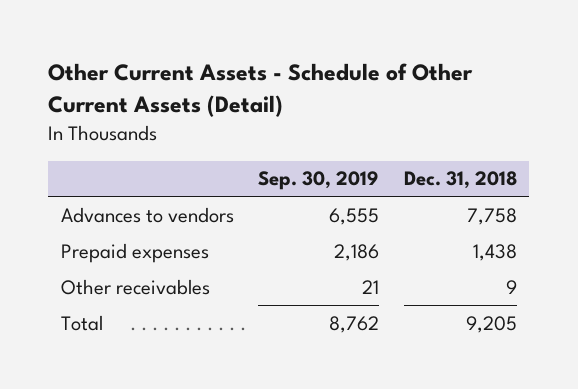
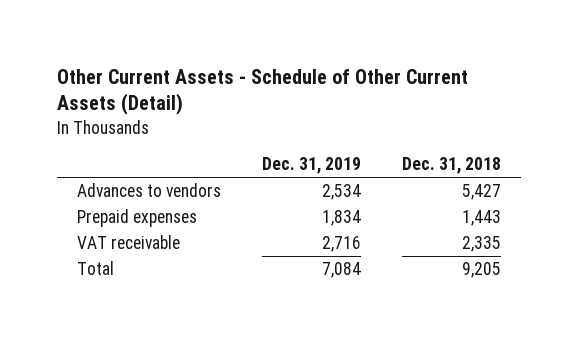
- | Sep. 30, 2019 | Dec. 31, 2018
+ | Dec. 31, 2019 | Dec. 31, 2018
- Advances to vendors | 6,555 | 7,758
- Prepaid expenses | 2,186 | 1,438
- Other receivables | 21 | 9
+ Advances to vendors | 2,534 | 5,427
+ Prepaid expenses | 1,834 | 1,443
+ VAT receivable | 2,716 | 2,335

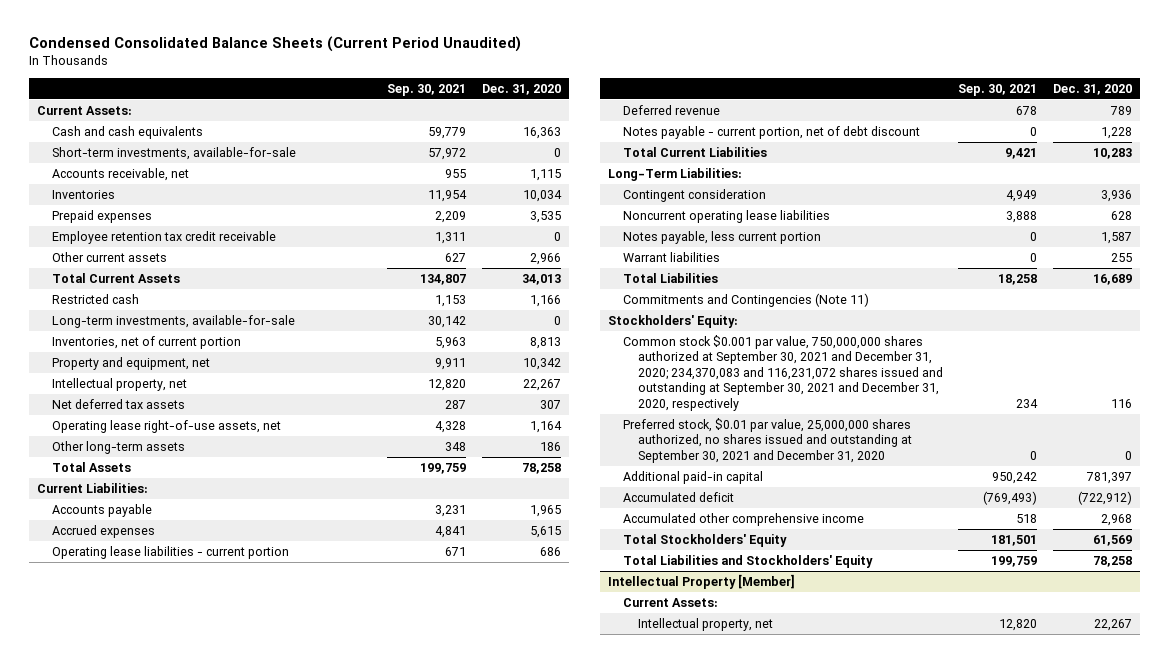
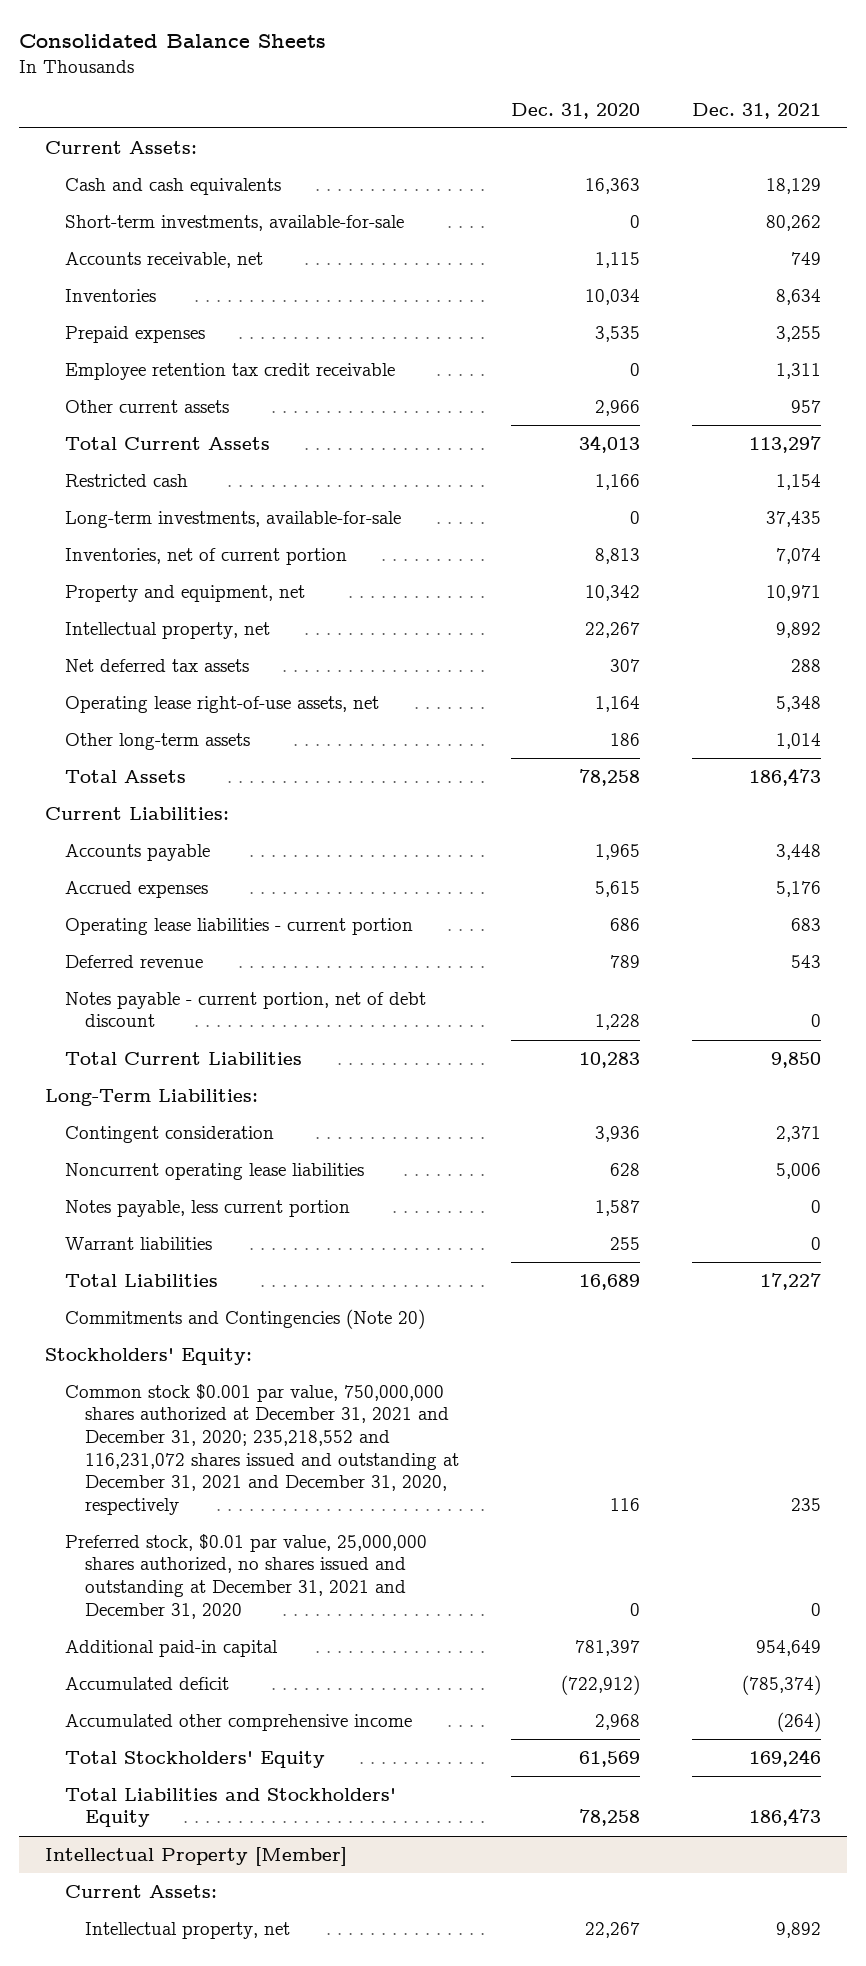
- Condensed Consolidated Balance Sheets (Current Period Unaudited)
+ Consolidated Balance Sheets
- | Sep. 30, 2021 | Dec. 31, 2020
+ | Dec. 31, 2020 | Dec. 31, 2021
- Commitments and Contingencies (Note 11)
+ Commitments and Contingencies (Note 20)
- Common stock $0.001 par value, 750,000,000 shares authorized at September 30, 2021 and December 31, 2020; 234,370,083 and 116,231,072 shares issued and outstanding at September 30, 2021 and December 31, 2020, respectively | 234 | 116
- Preferred stock, $0.01 par value, 25,000,000 shares authorized, no shares issued and outstanding at September 30, 2021 and December 31, 2020 | 0 | 0
+ Common stock $0.001 par value, 750,000,000 shares authorized at December 31, 2021 and December 31, 2020; 235,218,552 and 116,231,072 shares issued and outstanding at December 31, 2021 and December 31, 2020, respectively | 116 | 235
+ Preferred stock, $0.01 par value, 25,000,000 shares authorized, no shares issued and outstanding at December 31, 2021 and December 31, 2020 | 0 | 0

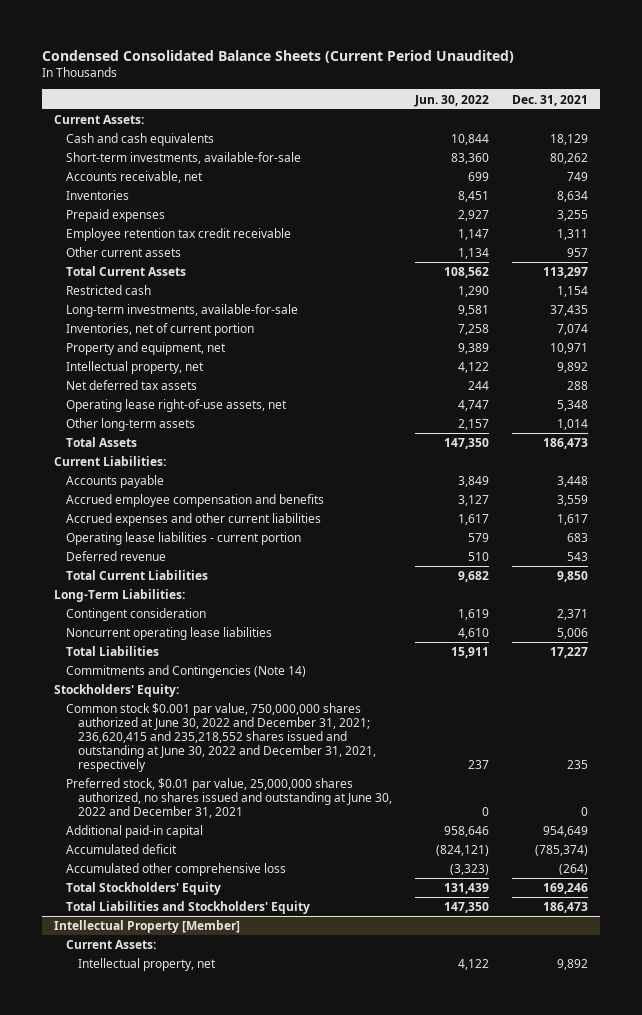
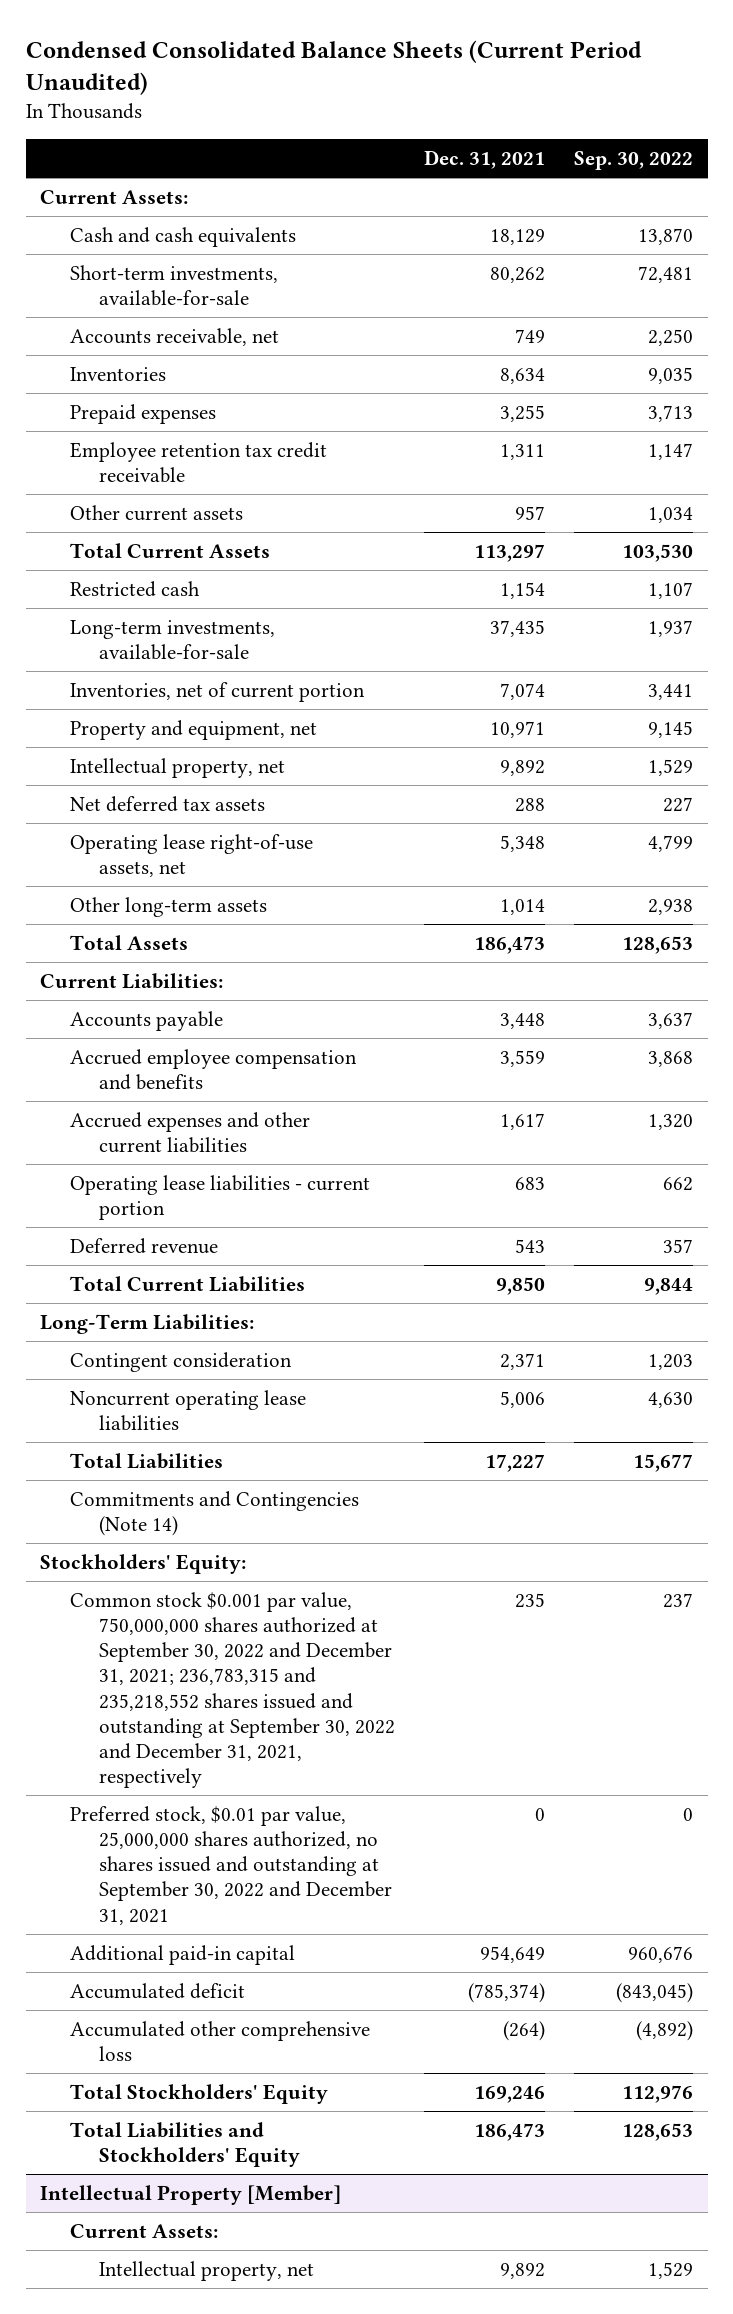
- | Jun. 30, 2022 | Dec. 31, 2021
+ | Dec. 31, 2021 | Sep. 30, 2022
- Common stock $0.001 par value, 750,000,000 shares authorized at June 30, 2022 and December 31, 2021; 236,620,415 and 235,218,552 shares issued and outstanding at June 30, 2022 and December 31, 2021, respectively | 237 | 235
- Preferred stock, $0.01 par value, 25,000,000 shares authorized, no shares issued and outstanding at June 30, 2022 and December 31, 2021 | 0 | 0
+ Common stock $0.001 par value, 750,000,000 shares authorized at September 30, 2022 and December 31, 2021; 236,783,315 and 235,218,552 shares issued and outstanding at September 30, 2022 and December 31, 2021, respectively | 235 | 237
+ Preferred stock, $0.01 par value, 25,000,000 shares authorized, no shares issued and outstanding at September 30, 2022 and December 31, 2021 | 0 | 0

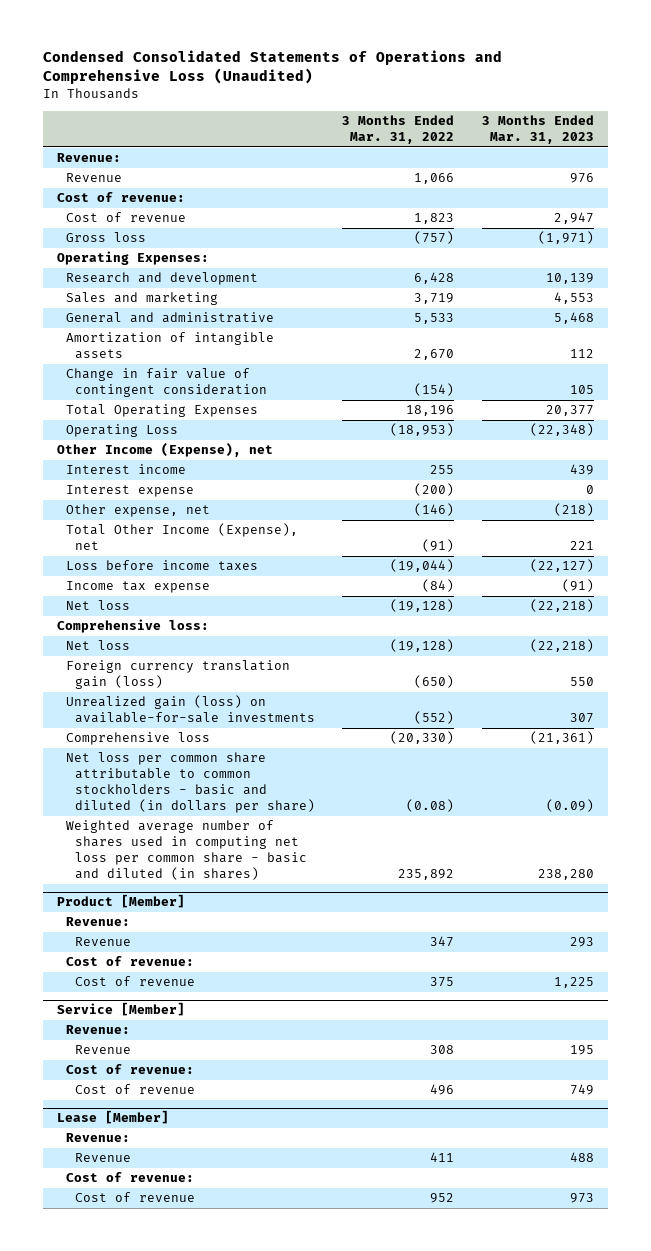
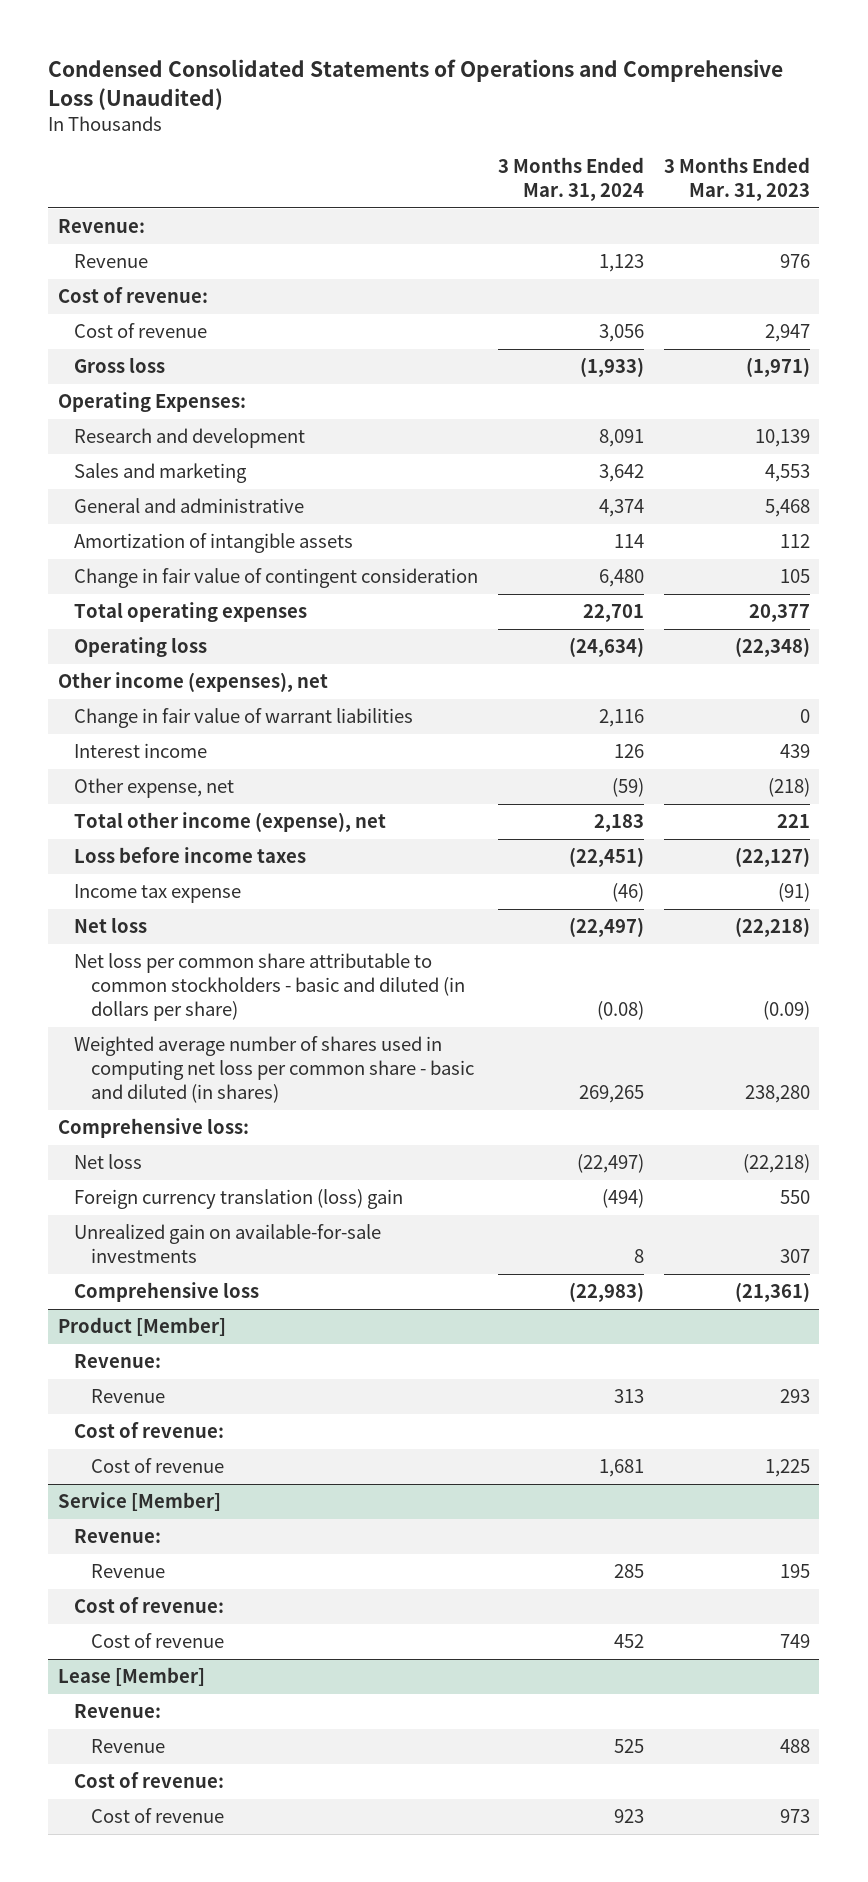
- | 3 Months Ended Mar. 31, 2022 | 3 Months Ended Mar. 31, 2023
+ | 3 Months Ended Mar. 31, 2024 | 3 Months Ended Mar. 31, 2023
- Total Operating Expenses | 18,196 | 20,377
- Operating Loss | (18,953) | (22,348)
- Other Income (Expense), net
+ Total operating expenses | 22,701 | 20,377
+ Operating loss | (24,634) | (22,348)
+ Other income (expenses), net
+ Change in fair value of warrant liabilities | 2,116 | 0
- Interest expense | (200) | 0
- Total Other Income (Expense), net | (91) | 221
+ Total other income (expense), net | 2,183 | 221
moved up: Net loss per common share attributable to common stockholders - basic and diluted (in dollars per share) | (0.08) | (0.09)
moved up: Weighted average number of shares used in computing net loss per common share - basic and diluted (in shares) | 269,265 | 238,280
- Foreign currency translation gain (loss) | (650) | 550
- Unrealized gain (loss) on available-for-sale investments | (552) | 307
+ Foreign currency translation (loss) gain | (494) | 550
+ Unrealized gain on available-for-sale investments | 8 | 307

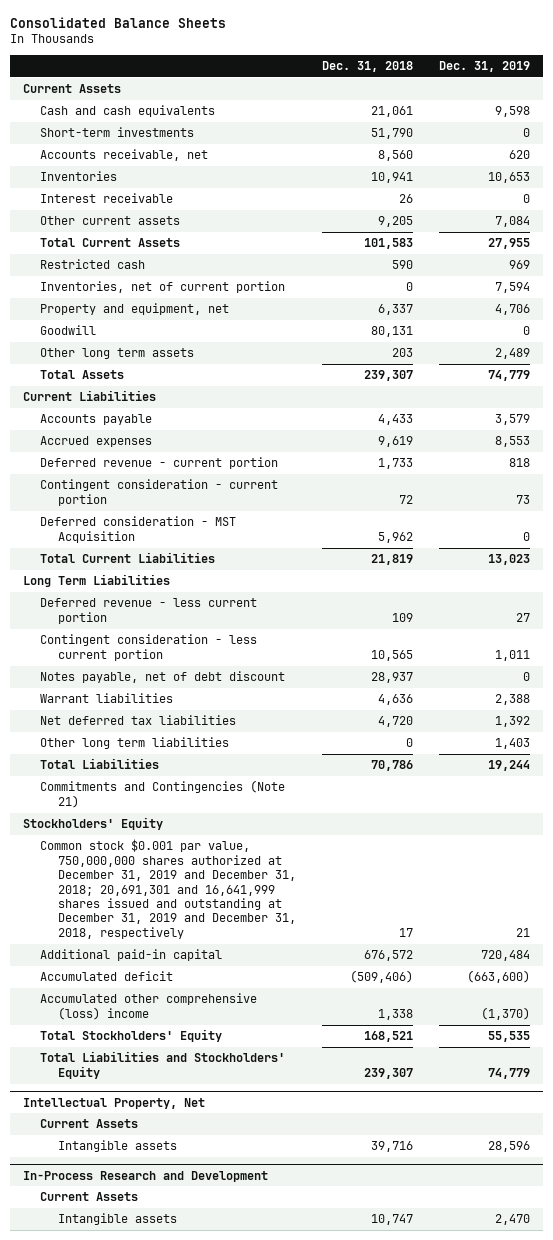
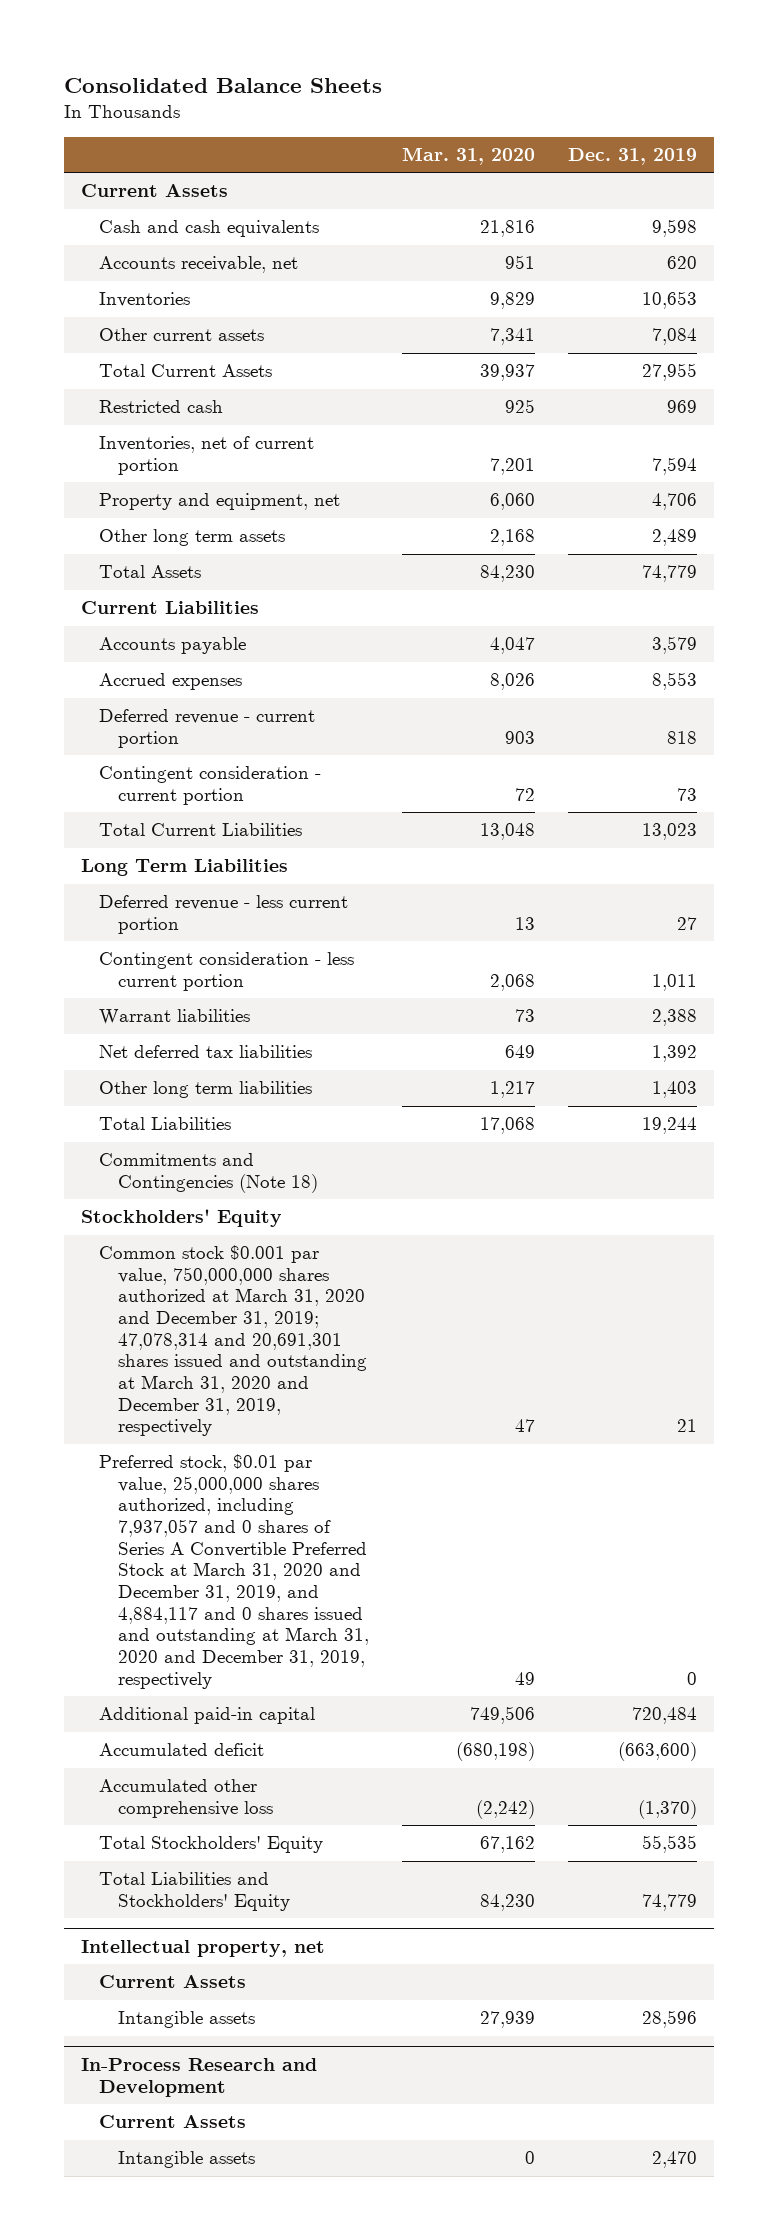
- | Dec. 31, 2018 | Dec. 31, 2019
+ | Mar. 31, 2020 | Dec. 31, 2019
- Short-term investments | 51,790 | 0
- Interest receivable | 26 | 0
- Goodwill | 80,131 | 0
- Deferred consideration - MST Acquisition | 5,962 | 0
- Notes payable, net of debt discount | 28,937 | 0
- Commitments and Contingencies (Note 21)
+ Commitments and Contingencies (Note 18)
- Common stock $0.001 par value, 750,000,000 shares authorized at December 31, 2019 and December 31, 2018; 20,691,301 and 16,641,999 shares issued and outstanding at December 31, 2019 and December 31, 2018, respectively | 17 | 21
+ Common stock $0.001 par value, 750,000,000 shares authorized at March 31, 2020 and December 31, 2019; 47,078,314 and 20,691,301 shares issued and outstanding at March 31, 2020 and December 31, 2019, respectively | 47 | 21
+ Preferred stock, $0.01 par value, 25,000,000 shares authorized, including 7,937,057 and 0 shares of Series A Convertible Preferred Stock at March 31, 2020 and December 31, 2019, and 4,884,117 and 0 shares issued and outstanding at March 31, 2020 and December 31, 2019, respectively | 49 | 0
- Accumulated other comprehensive (loss) income | 1,338 | (1,370)
+ Accumulated other comprehensive loss | (2,242) | (1,370)
- Intellectual Property, Net
+ Intellectual property, net

